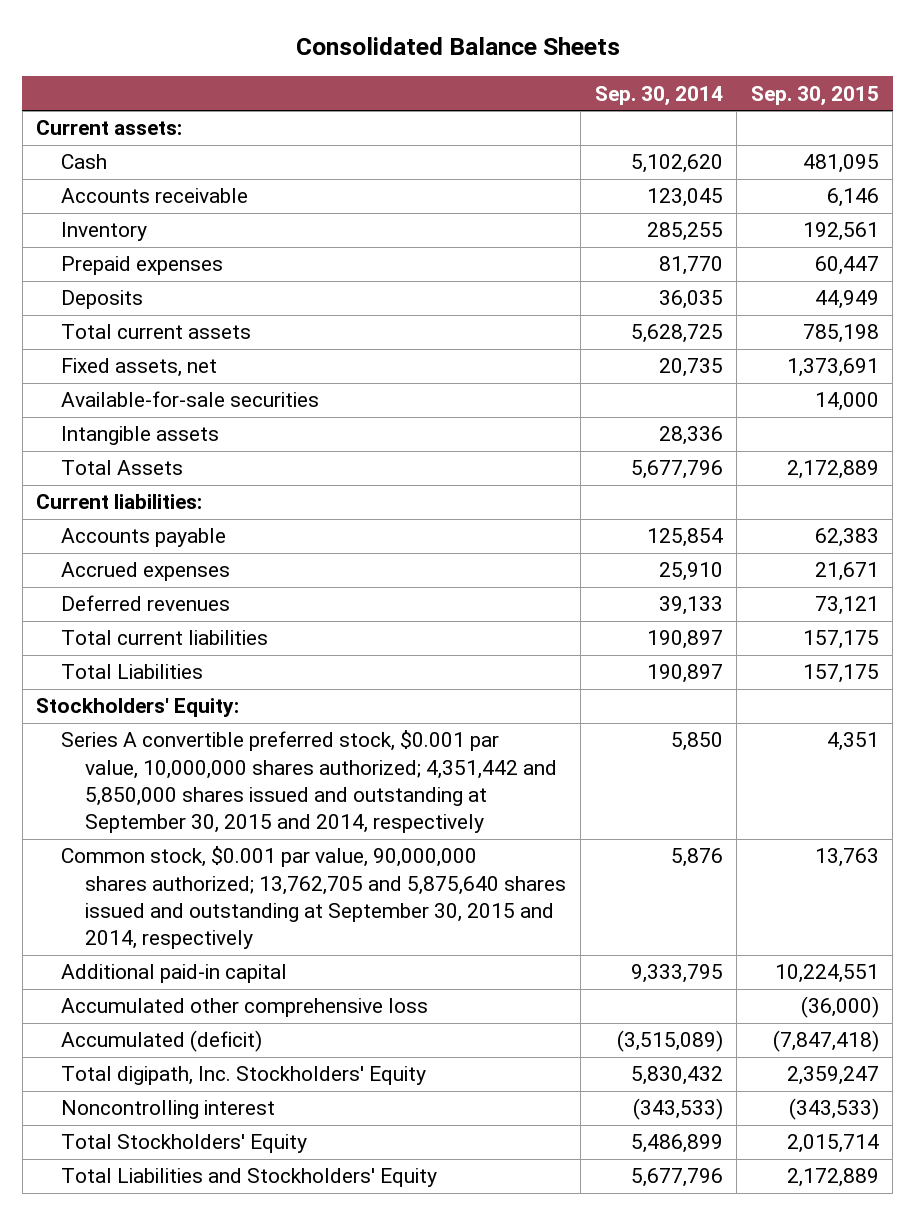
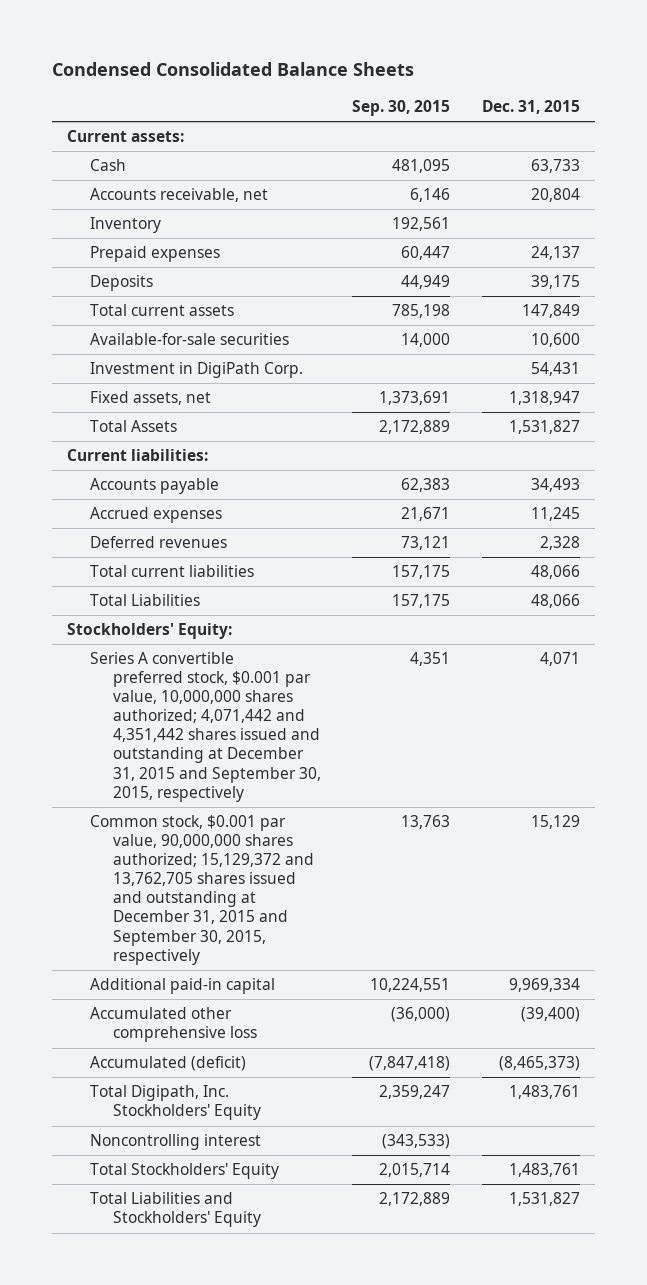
- Consolidated Balance Sheets
+ Condensed Consolidated Balance Sheets
- | Sep. 30, 2014 | Sep. 30, 2015
+ | Sep. 30, 2015 | Dec. 31, 2015
- Accounts receivable | 123,045 | 6,146
+ Accounts receivable, net | 6,146 | 20,804
- Intangible assets | 28,336 |
+ Investment in DigiPath Corp. | | 54,431
moved down: Fixed assets, net | 1,373,691 | 1,318,947
- Series A convertible preferred stock, $0.001 par value, 10,000,000 shares authorized; 4,351,442 and 5,850,000 shares issued and outstanding at September 30, 2015 and 2014, respectively | 5,850 | 4,351
- Common stock, $0.001 par value, 90,000,000 shares authorized; 13,762,705 and 5,875,640 shares issued and outstanding at September 30, 2015 and 2014, respectively | 5,876 | 13,763
+ Series A convertible preferred stock, $0.001 par value, 10,000,000 shares authorized; 4,071,442 and 4,351,442 shares issued and outstanding at December 31, 2015 and September 30, 2015, respectively | 4,351 | 4,071
+ Common stock, $0.001 par value, 90,000,000 shares authorized; 15,129,372 and 13,762,705 shares issued and outstanding at December 31, 2015 and September 30, 2015, respectively | 13,763 | 15,129
- Total digipath, Inc. Stockholders' Equity | 5,830,432 | 2,359,247
+ Total Digipath, Inc. Stockholders' Equity | 2,359,247 | 1,483,761

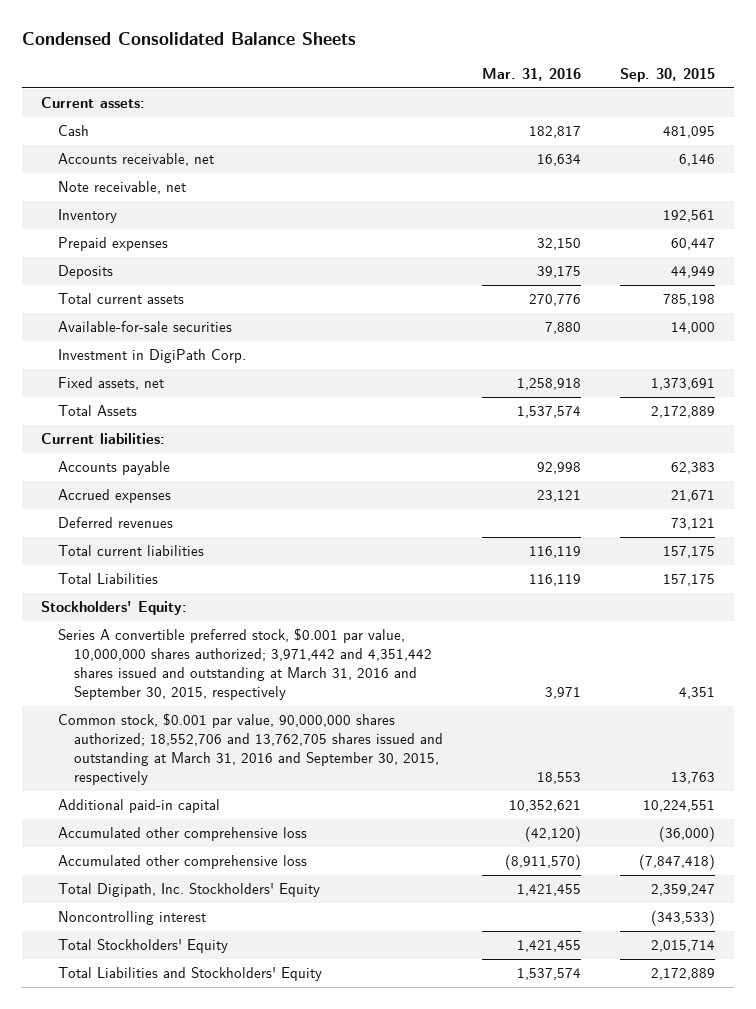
- | Sep. 30, 2015 | Dec. 31, 2015
+ | Mar. 31, 2016 | Sep. 30, 2015
+ Note receivable, net
- Series A convertible preferred stock, $0.001 par value, 10,000,000 shares authorized; 4,071,442 and 4,351,442 shares issued and outstanding at December 31, 2015 and September 30, 2015, respectively | 4,351 | 4,071
- Common stock, $0.001 par value, 90,000,000 shares authorized; 15,129,372 and 13,762,705 shares issued and outstanding at December 31, 2015 and September 30, 2015, respectively | 13,763 | 15,129
+ Series A convertible preferred stock, $0.001 par value, 10,000,000 shares authorized; 3,971,442 and 4,351,442 shares issued and outstanding at March 31, 2016 and September 30, 2015, respectively | 3,971 | 4,351
+ Common stock, $0.001 par value, 90,000,000 shares authorized; 18,552,706 and 13,762,705 shares issued and outstanding at March 31, 2016 and September 30, 2015, respectively | 18,553 | 13,763
- Accumulated (deficit) | (7,847,418) | (8,465,373)
+ Accumulated other comprehensive loss | (8,911,570) | (7,847,418)

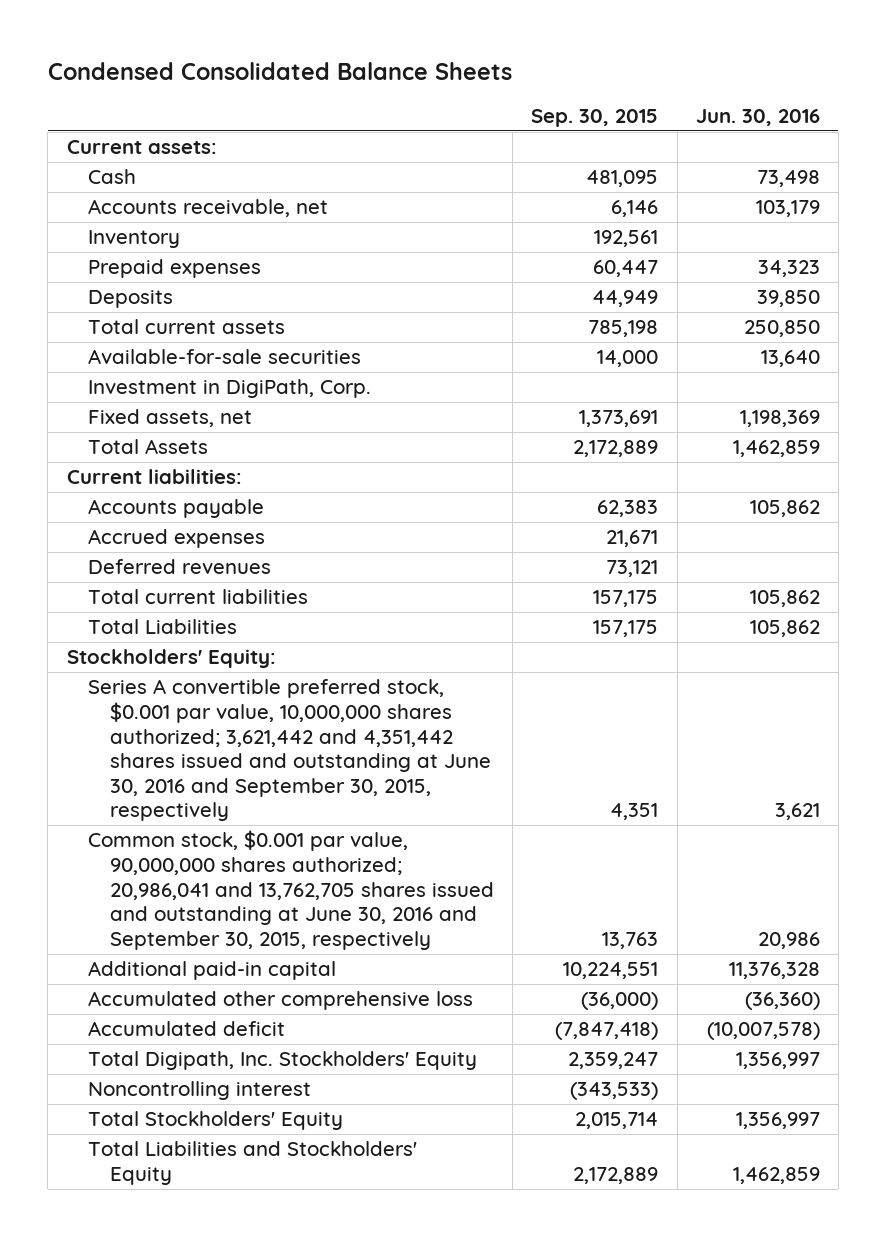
- | Mar. 31, 2016 | Sep. 30, 2015
+ | Sep. 30, 2015 | Jun. 30, 2016
- Note receivable, net
- Investment in DigiPath Corp.
+ Investment in DigiPath, Corp.
- Series A convertible preferred stock, $0.001 par value, 10,000,000 shares authorized; 3,971,442 and 4,351,442 shares issued and outstanding at March 31, 2016 and September 30, 2015, respectively | 3,971 | 4,351
- Common stock, $0.001 par value, 90,000,000 shares authorized; 18,552,706 and 13,762,705 shares issued and outstanding at March 31, 2016 and September 30, 2015, respectively | 18,553 | 13,763
+ Series A convertible preferred stock, $0.001 par value, 10,000,000 shares authorized; 3,621,442 and 4,351,442 shares issued and outstanding at June 30, 2016 and September 30, 2015, respectively | 4,351 | 3,621
+ Common stock, $0.001 par value, 90,000,000 shares authorized; 20,986,041 and 13,762,705 shares issued and outstanding at June 30, 2016 and September 30, 2015, respectively | 13,763 | 20,986
- Accumulated other comprehensive loss | (8,911,570) | (7,847,418)
+ Accumulated deficit | (7,847,418) | (10,007,578)

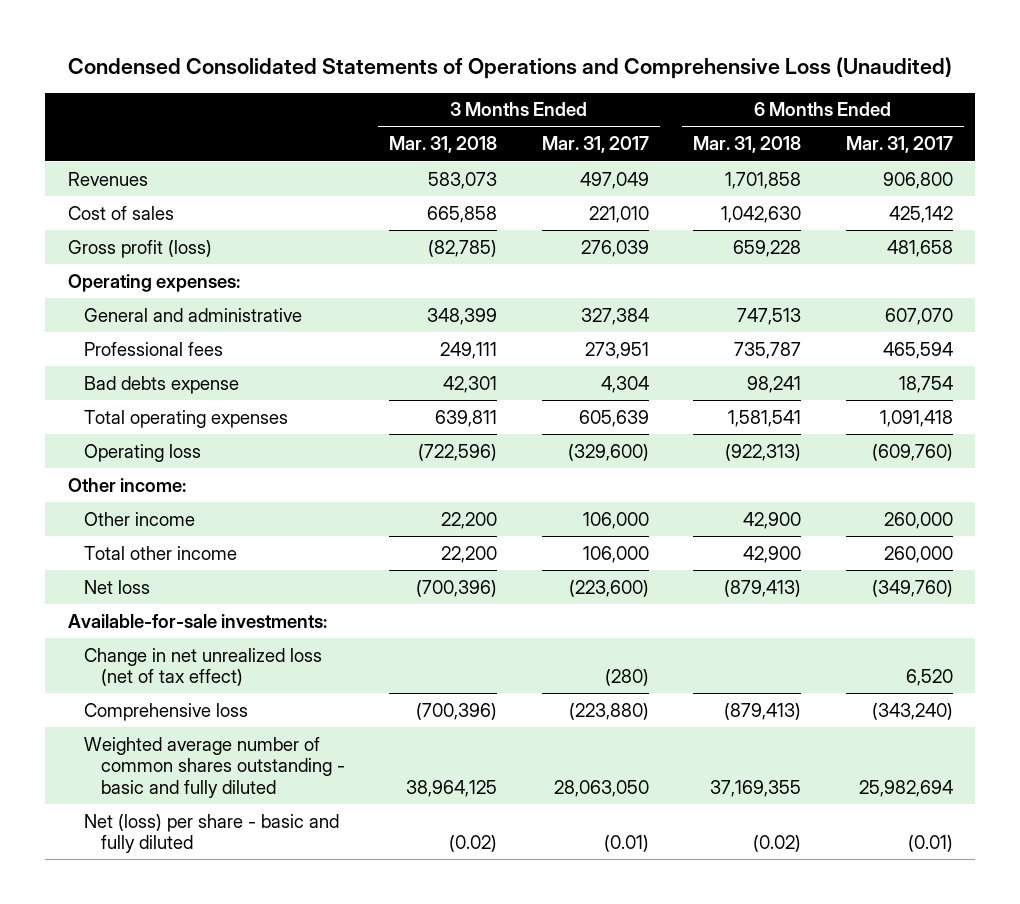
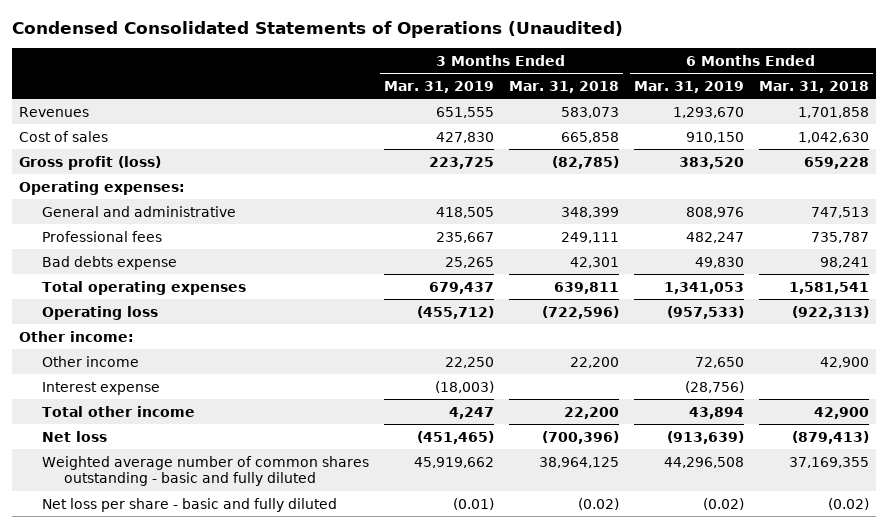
- Condensed Consolidated Statements of Operations and Comprehensive Loss (Unaudited)
+ Condensed Consolidated Statements of Operations (Unaudited)
- | 3 Months Ended Mar. 31, 2018 | 3 Months Ended Mar. 31, 2017 | 6 Months Ended Mar. 31, 2018 | 6 Months Ended Mar. 31, 2017
+ | 3 Months Ended Mar. 31, 2019 | 3 Months Ended Mar. 31, 2018 | 6 Months Ended Mar. 31, 2019 | 6 Months Ended Mar. 31, 2018
+ Interest expense | (18,003) | | (28,756) |
- Available-for-sale investments:
- Change in net unrealized loss (net of tax effect) | | (280) | | 6,520
- Comprehensive loss | (700,396) | (223,880) | (879,413) | (343,240)
- Net (loss) per share - basic and fully diluted | (0.02) | (0.01) | (0.02) | (0.01)
+ Net loss per share - basic and fully diluted | (0.01) | (0.02) | (0.02) | (0.02)

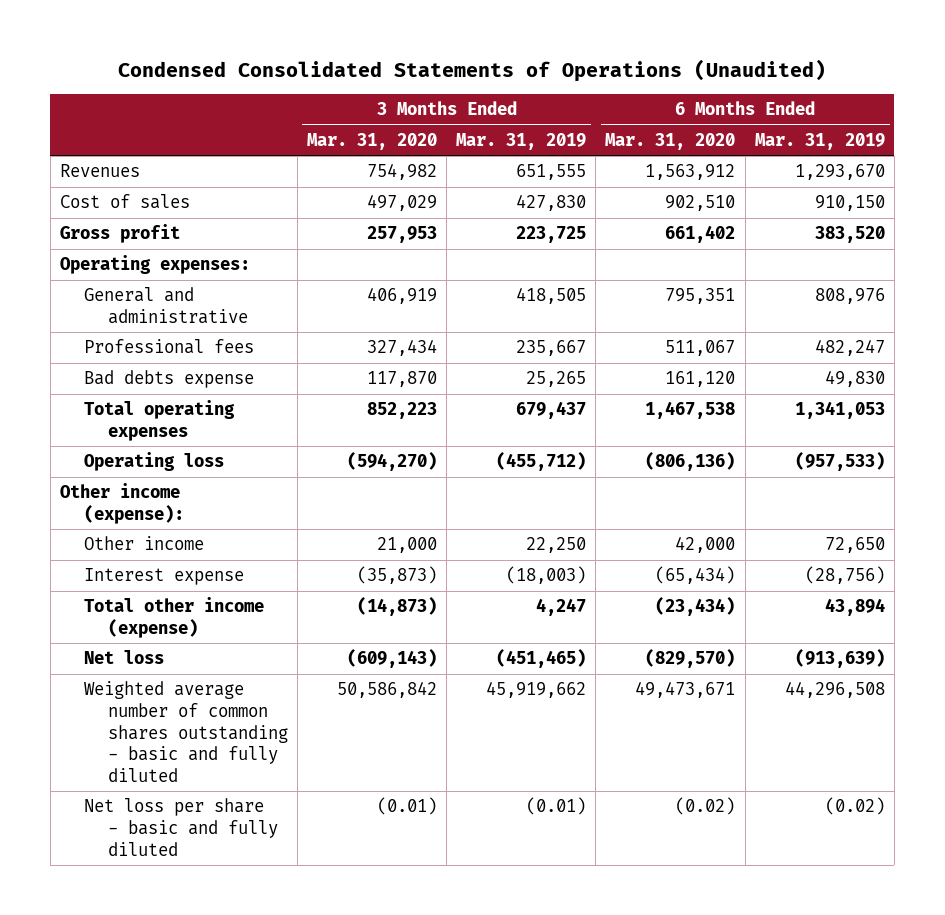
- | 3 Months Ended Mar. 31, 2019 | 3 Months Ended Mar. 31, 2018 | 6 Months Ended Mar. 31, 2019 | 6 Months Ended Mar. 31, 2018
+ | 3 Months Ended Mar. 31, 2020 | 3 Months Ended Mar. 31, 2019 | 6 Months Ended Mar. 31, 2020 | 6 Months Ended Mar. 31, 2019
- Gross profit (loss) | 223,725 | (82,785) | 383,520 | 659,228
+ Gross profit | 257,953 | 223,725 | 661,402 | 383,520
- Other income:
+ Other income (expense):
- Total other income | 4,247 | 22,200 | 43,894 | 42,900
+ Total other income (expense) | (14,873) | 4,247 | (23,434) | 43,894

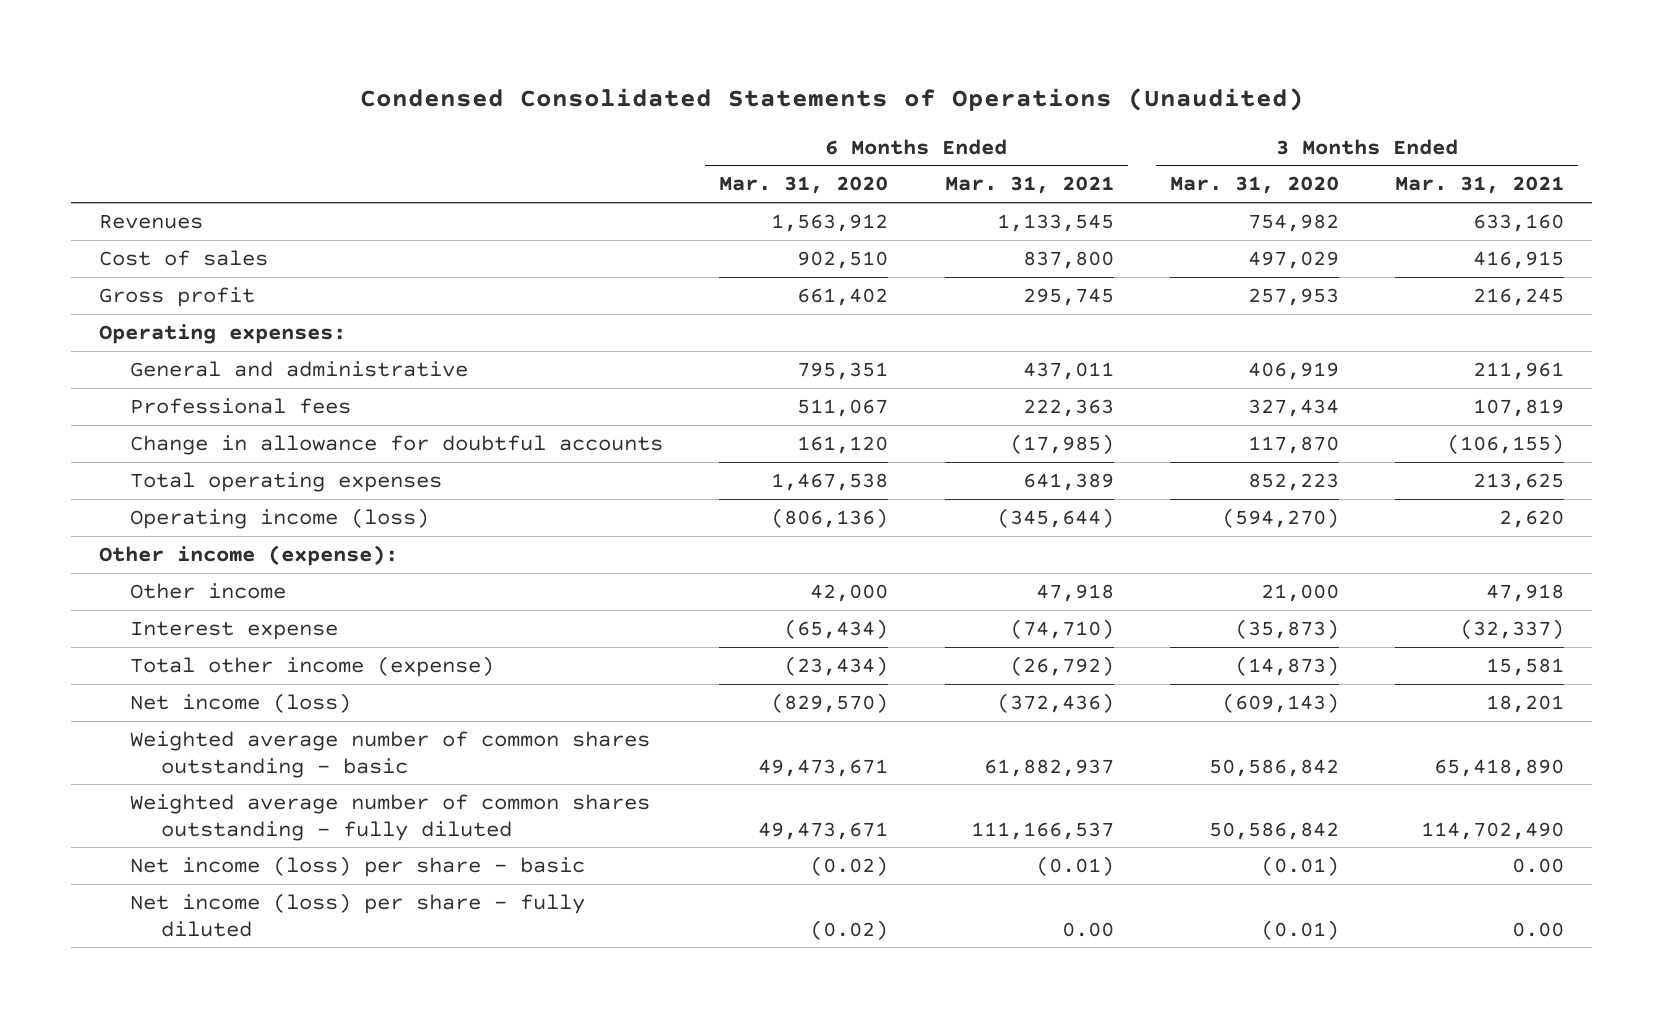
- | 3 Months Ended Mar. 31, 2020 | 3 Months Ended Mar. 31, 2019 | 6 Months Ended Mar. 31, 2020 | 6 Months Ended Mar. 31, 2019
+ | 6 Months Ended Mar. 31, 2020 | 6 Months Ended Mar. 31, 2021 | 3 Months Ended Mar. 31, 2020 | 3 Months Ended Mar. 31, 2021
- Bad debts expense | 117,870 | 25,265 | 161,120 | 49,830
+ Change in allowance for doubtful accounts | 161,120 | (17,985) | 117,870 | (106,155)
- Operating loss | (594,270) | (455,712) | (806,136) | (957,533)
+ Operating income (loss) | (806,136) | (345,644) | (594,270) | 2,620
- Net loss | (609,143) | (451,465) | (829,570) | (913,639)
- Weighted average number of common shares outstanding - basic and fully diluted | 50,586,842 | 45,919,662 | 49,473,671 | 44,296,508
- Net loss per share - basic and fully diluted | (0.01) | (0.01) | (0.02) | (0.02)
+ Net income (loss) | (829,570) | (372,436) | (609,143) | 18,201
+ Weighted average number of common shares outstanding - basic | 49,473,671 | 61,882,937 | 50,586,842 | 65,418,890
+ Weighted average number of common shares outstanding - fully diluted | 49,473,671 | 111,166,537 | 50,586,842 | 114,702,490
+ Net income (loss) per share - basic | (0.02) | (0.01) | (0.01) | 0.00
+ Net income (loss) per share - fully diluted | (0.02) | 0.00 | (0.01) | 0.00

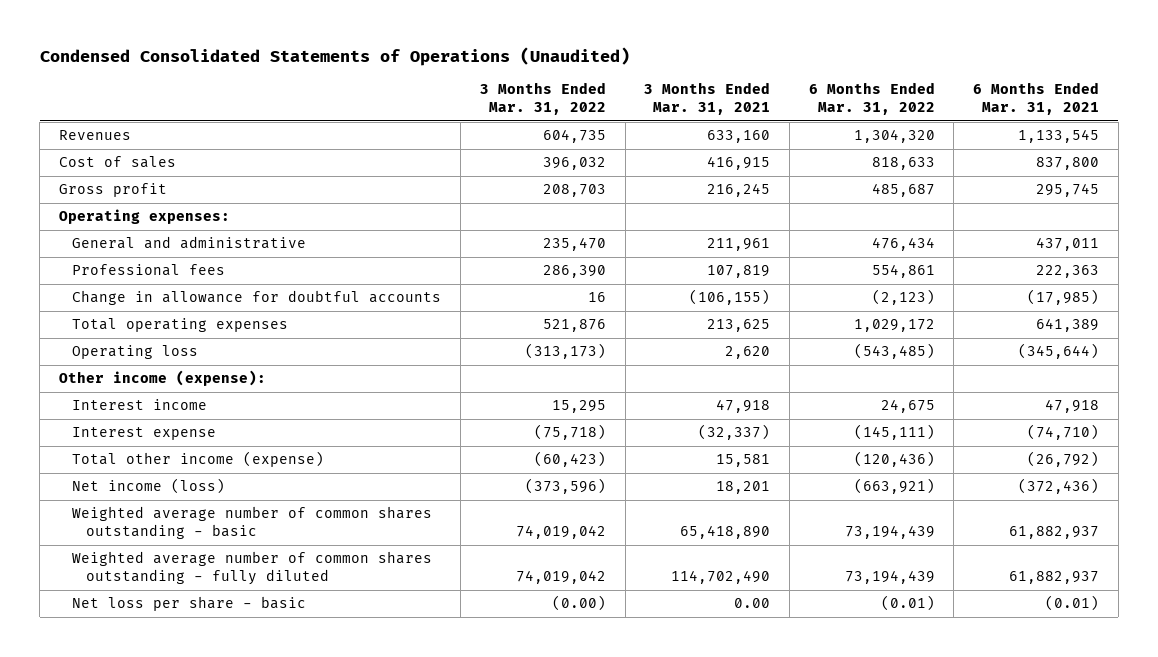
- | 6 Months Ended Mar. 31, 2020 | 6 Months Ended Mar. 31, 2021 | 3 Months Ended Mar. 31, 2020 | 3 Months Ended Mar. 31, 2021
+ | 3 Months Ended Mar. 31, 2022 | 3 Months Ended Mar. 31, 2021 | 6 Months Ended Mar. 31, 2022 | 6 Months Ended Mar. 31, 2021
- Operating income (loss) | (806,136) | (345,644) | (594,270) | 2,620
+ Operating loss | (313,173) | 2,620 | (543,485) | (345,644)
- Other income | 42,000 | 47,918 | 21,000 | 47,918
+ Interest income | 15,295 | 47,918 | 24,675 | 47,918
- Weighted average number of common shares outstanding - fully diluted | 49,473,671 | 111,166,537 | 50,586,842 | 114,702,490
- Net income (loss) per share - basic | (0.02) | (0.01) | (0.01) | 0.00
- Net income (loss) per share - fully diluted | (0.02) | 0.00 | (0.01) | 0.00
+ Weighted average number of common shares outstanding - fully diluted | 74,019,042 | 114,702,490 | 73,194,439 | 61,882,937
+ Net loss per share - basic | (0.00) | 0.00 | (0.01) | (0.01)

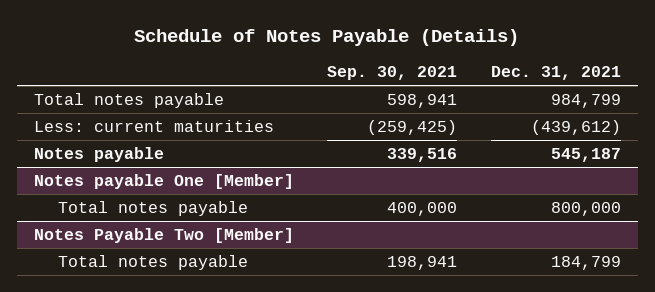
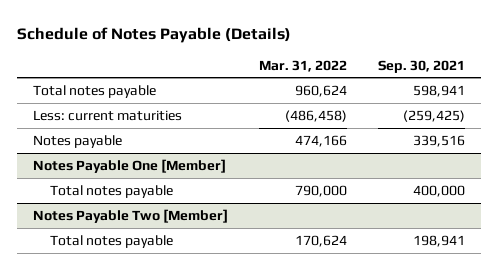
- | Sep. 30, 2021 | Dec. 31, 2021
+ | Mar. 31, 2022 | Sep. 30, 2021
- Notes payable One [Member]
+ Notes Payable One [Member]

